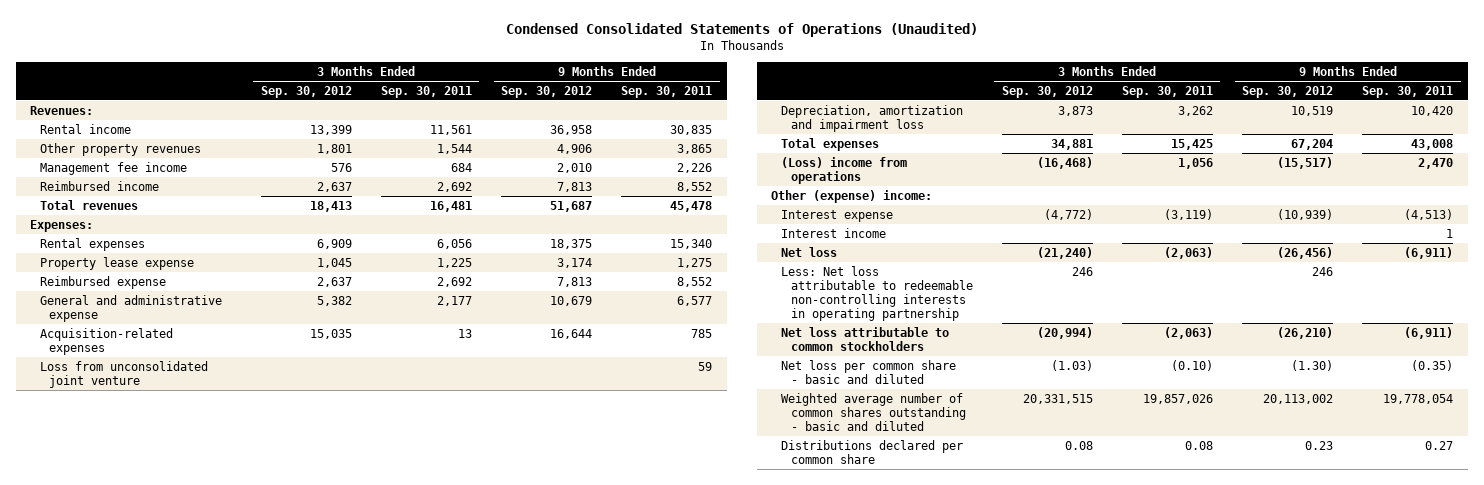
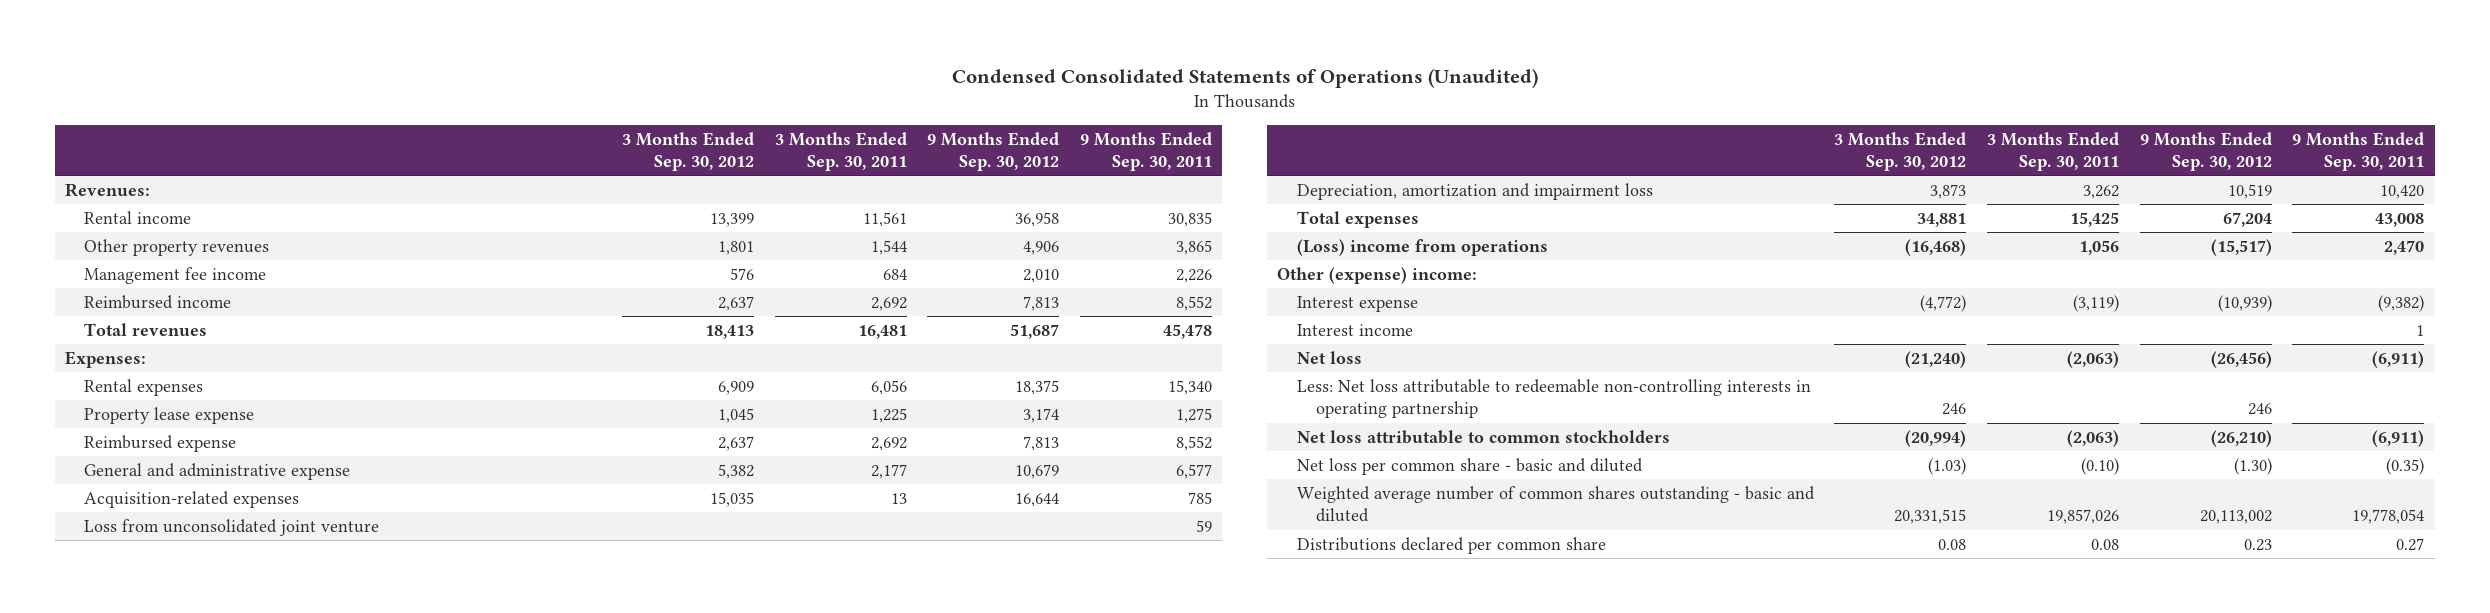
- Interest expense | (4,772) | (3,119) | (10,939) | (4,513)
+ Interest expense | (4,772) | (3,119) | (10,939) | (9,382)

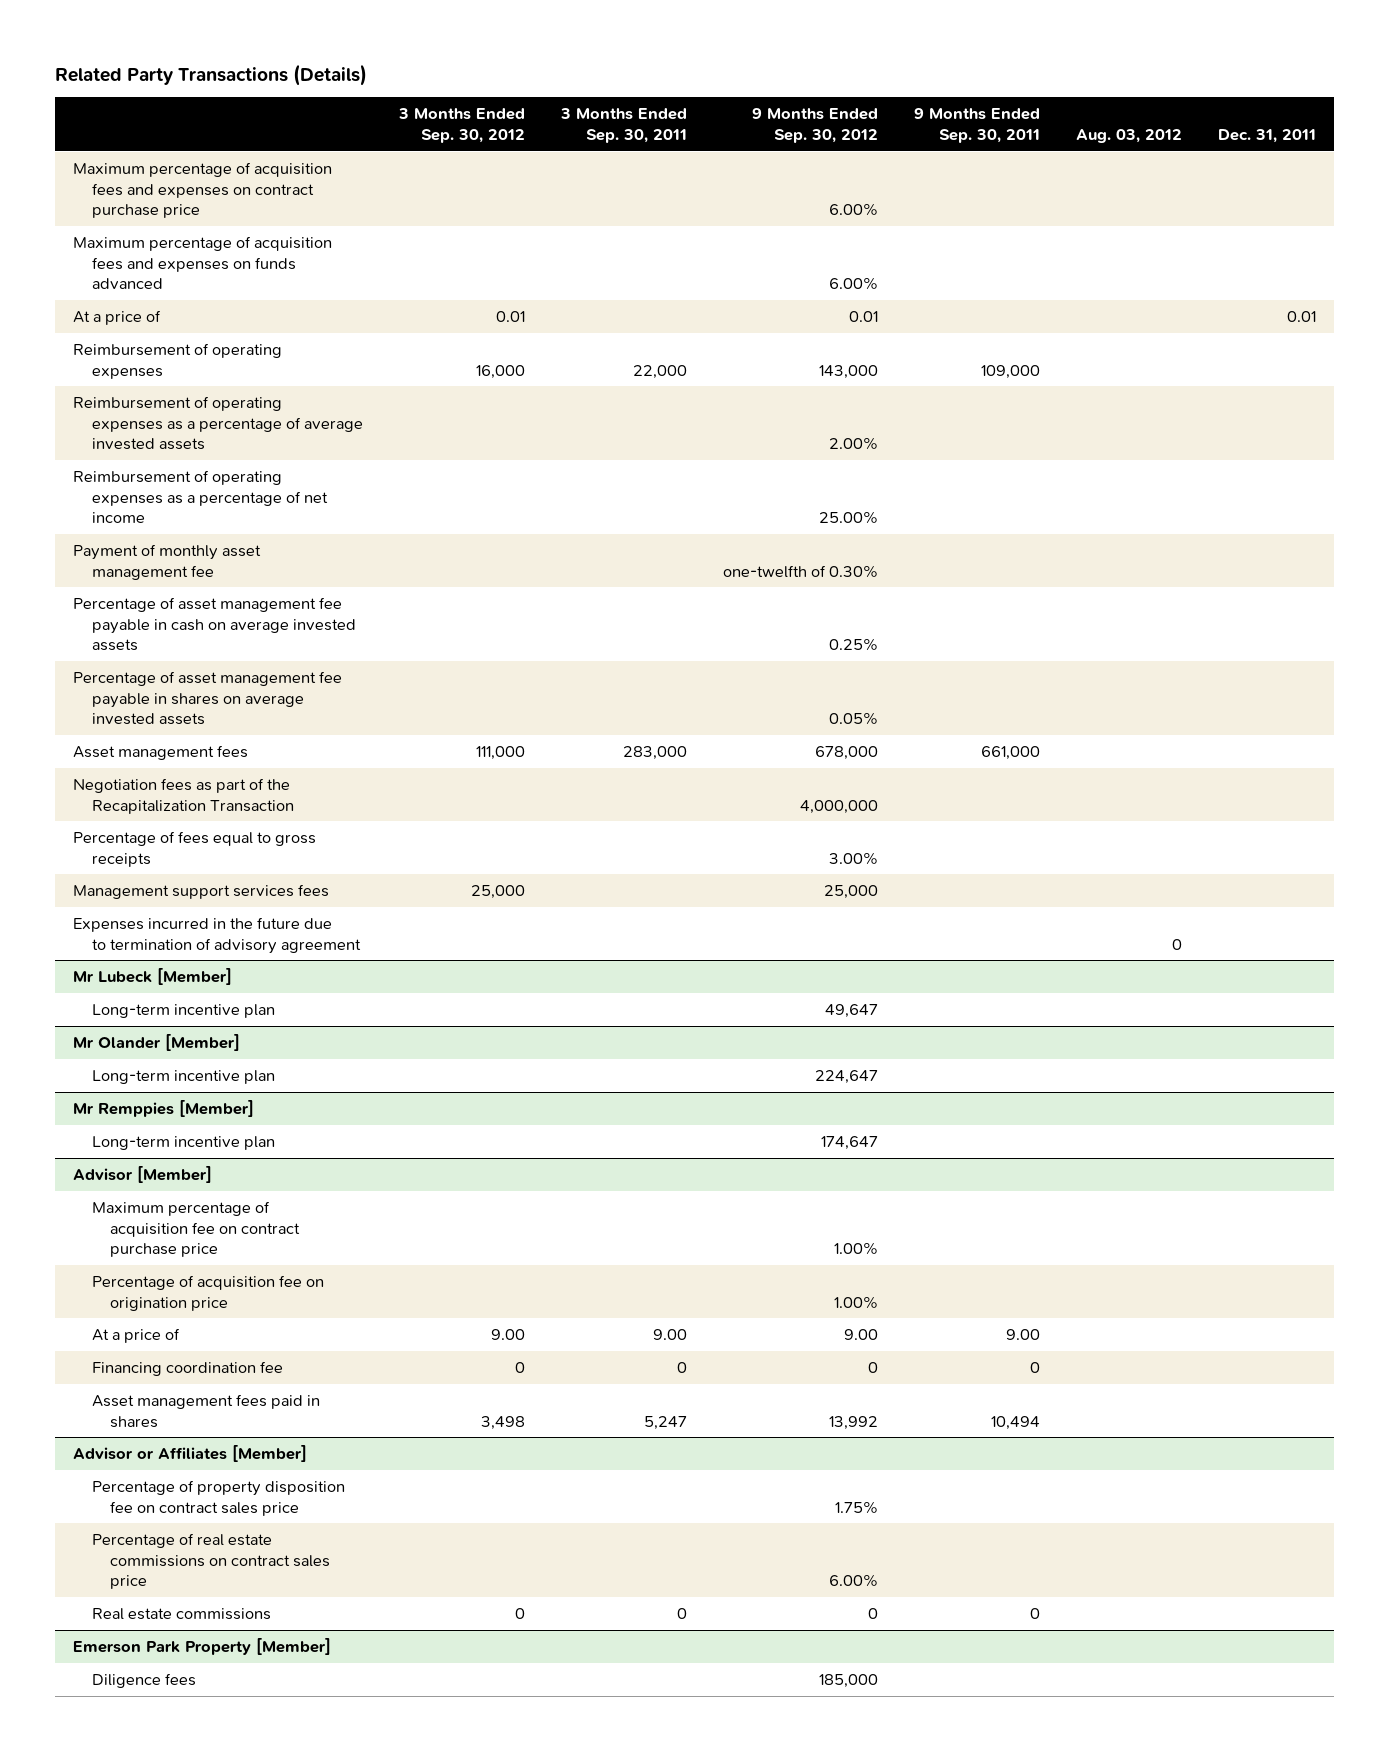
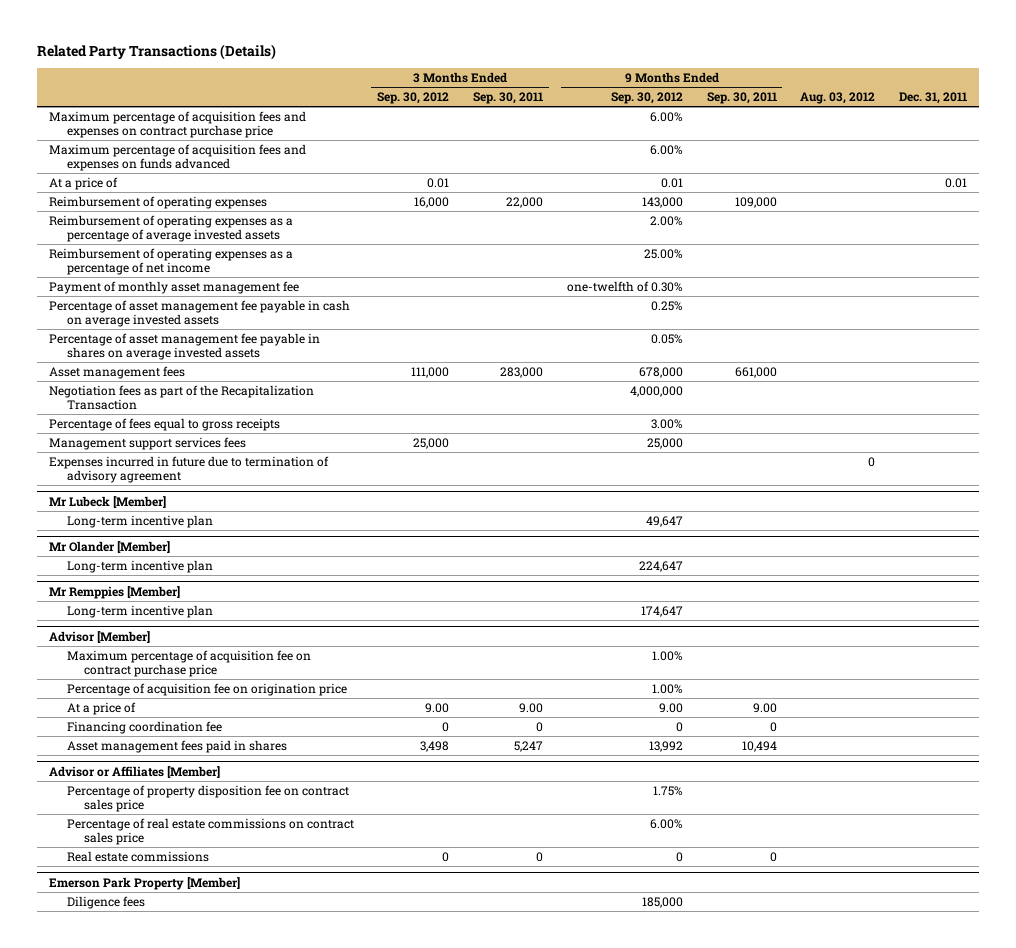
- Expenses incurred in the future due to termination of advisory agreement | | | | | 0 |
+ Expenses incurred in future due to termination of advisory agreement | | | | | 0 |

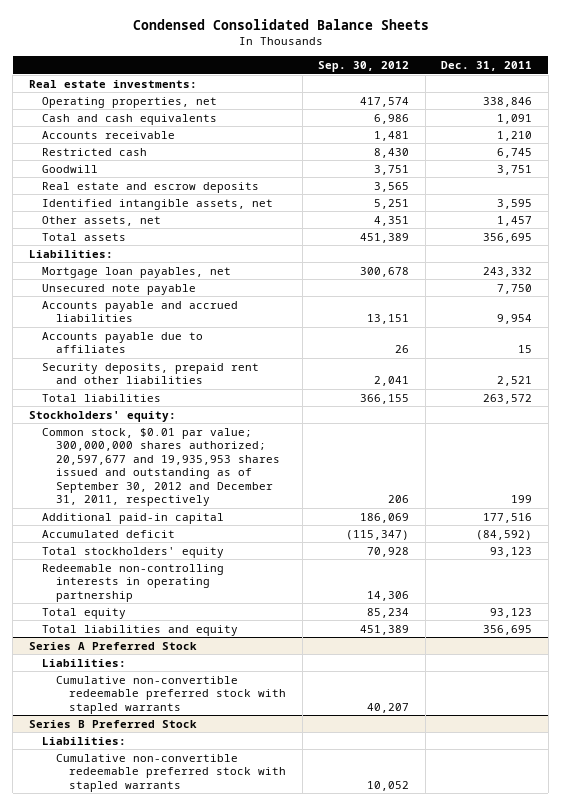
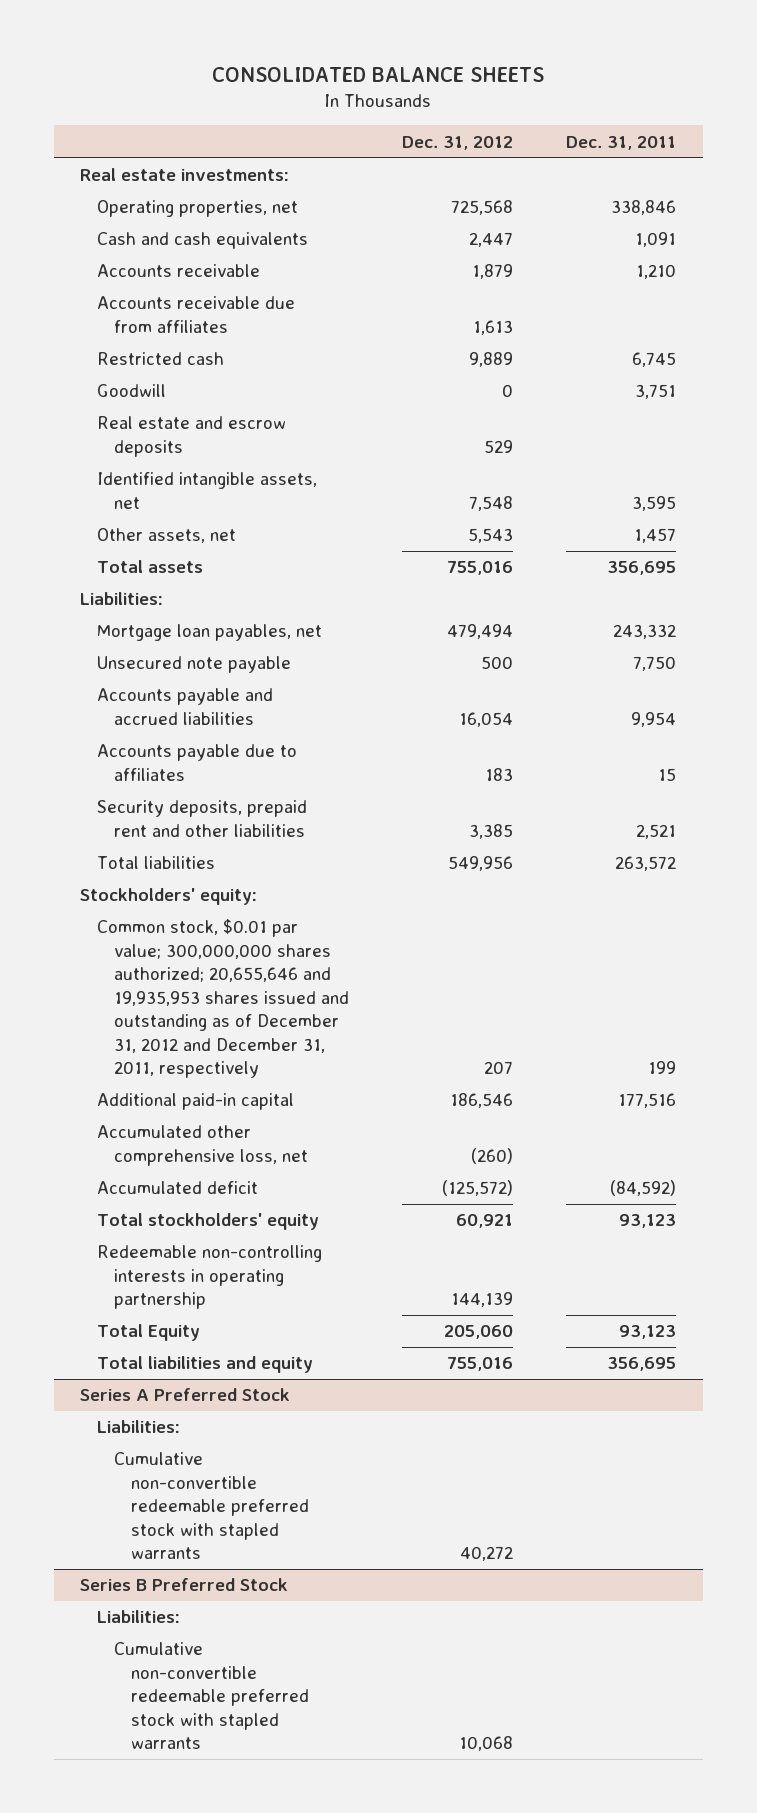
- Condensed Consolidated Balance Sheets
+ CONSOLIDATED BALANCE SHEETS
- | Sep. 30, 2012 | Dec. 31, 2011
+ | Dec. 31, 2012 | Dec. 31, 2011
+ Accounts receivable due from affiliates | 1,613 |
- Common stock, $0.01 par value; 300,000,000 shares authorized; 20,597,677 and 19,935,953 shares issued and outstanding as of September 30, 2012 and December 31, 2011, respectively | 206 | 199
+ Common stock, $0.01 par value; 300,000,000 shares authorized; 20,655,646 and 19,935,953 shares issued and outstanding as of December 31, 2012 and December 31, 2011, respectively | 207 | 199
+ Accumulated other comprehensive loss, net | (260) |
- Total equity | 85,234 | 93,123
+ Total Equity | 205,060 | 93,123

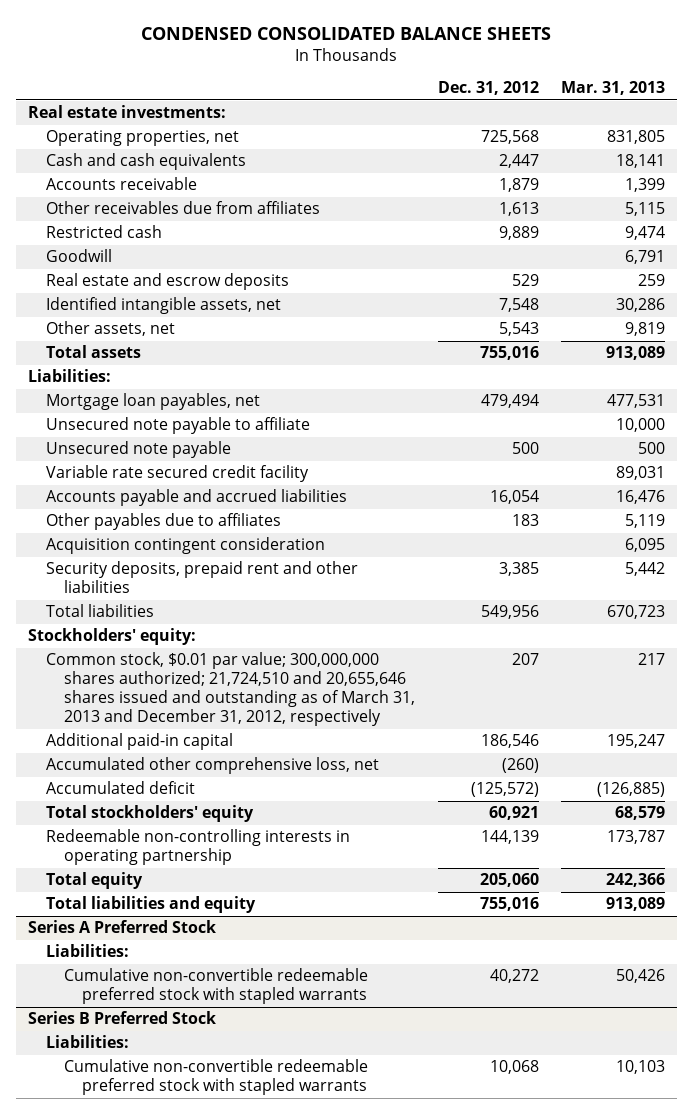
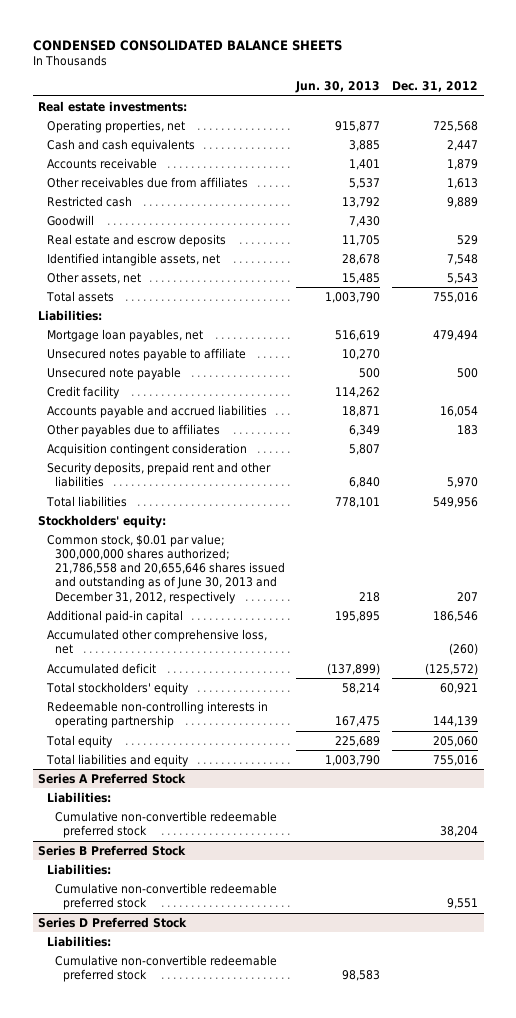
- | Dec. 31, 2012 | Mar. 31, 2013
+ | Jun. 30, 2013 | Dec. 31, 2012
- Unsecured note payable to affiliate | | 10,000
+ Unsecured notes payable to affiliate | 10,270 |
- Variable rate secured credit facility | | 89,031
+ Credit facility | 114,262 |
- Security deposits, prepaid rent and other liabilities | 3,385 | 5,442
+ Security deposits, prepaid rent and other liabilities | 6,840 | 5,970
- Common stock, $0.01 par value; 300,000,000 shares authorized; 21,724,510 and 20,655,646 shares issued and outstanding as of March 31, 2013 and December 31, 2012, respectively | 207 | 217
+ Common stock, $0.01 par value; 300,000,000 shares authorized; 21,786,558 and 20,655,646 shares issued and outstanding as of June 30, 2013 and December 31, 2012, respectively | 218 | 207
@ Series A Preferred Stock
- Cumulative non-convertible redeemable preferred stock with stapled warrants | 40,272 | 50,426
+ Cumulative non-convertible redeemable preferred stock | | 38,204
@ Series B Preferred Stock
- Cumulative non-convertible redeemable preferred stock with stapled warrants | 10,068 | 10,103
+ Cumulative non-convertible redeemable preferred stock | | 9,551
+ Series D Preferred Stock
+ Liabilities:
+ Cumulative non-convertible redeemable preferred stock | 98,583 |

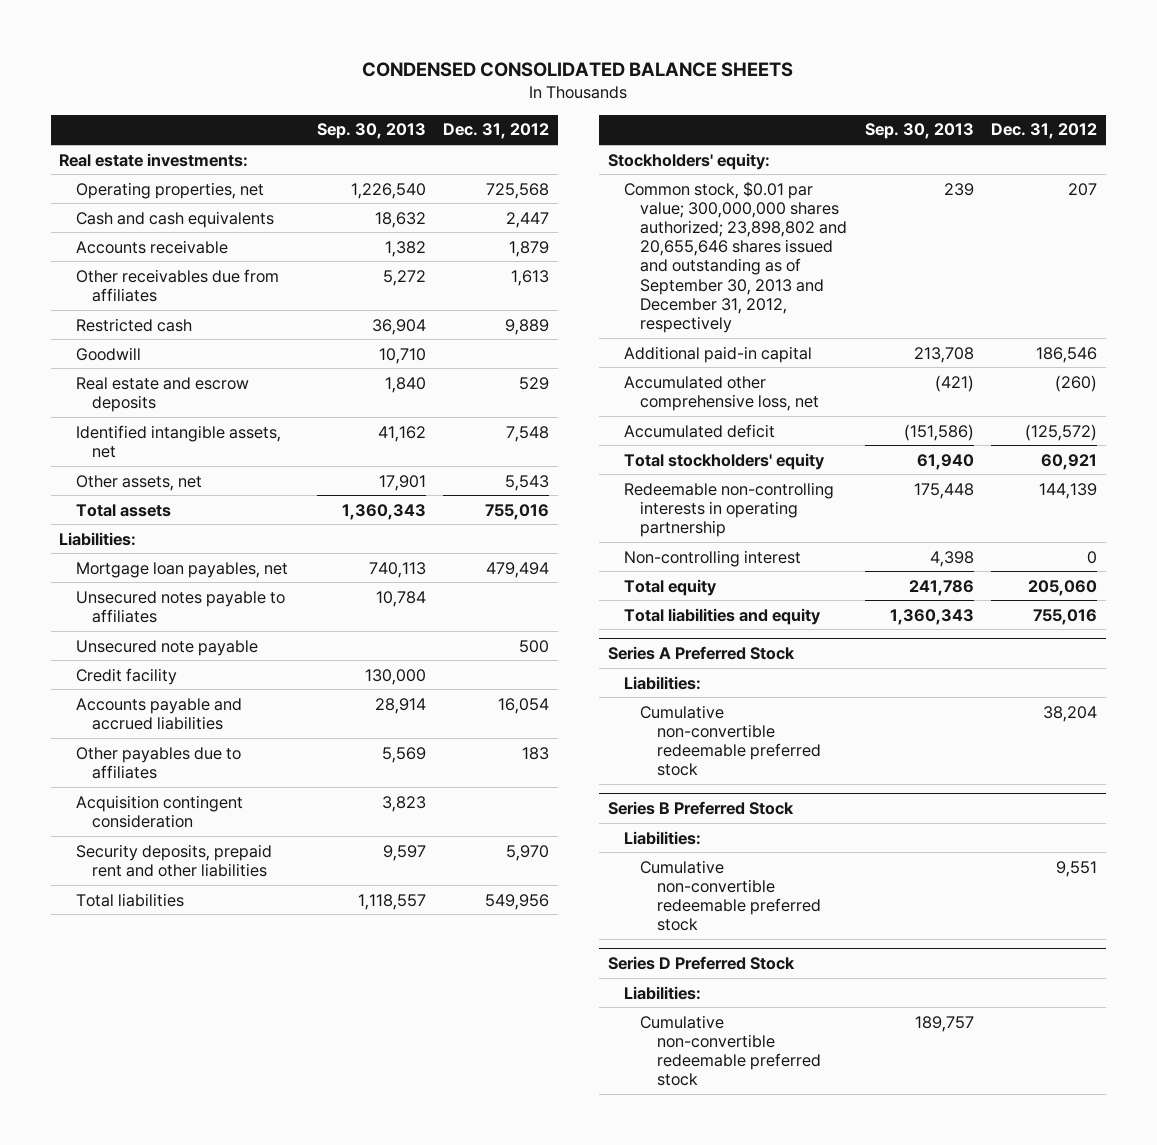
- | Jun. 30, 2013 | Dec. 31, 2012
+ | Sep. 30, 2013 | Dec. 31, 2012
- Unsecured notes payable to affiliate | 10,270 |
+ Unsecured notes payable to affiliates | 10,784 |
- Common stock, $0.01 par value; 300,000,000 shares authorized; 21,786,558 and 20,655,646 shares issued and outstanding as of June 30, 2013 and December 31, 2012, respectively | 218 | 207
+ Common stock, $0.01 par value; 300,000,000 shares authorized; 23,898,802 and 20,655,646 shares issued and outstanding as of September 30, 2013 and December 31, 2012, respectively | 239 | 207
+ Non-controlling interest | 4,398 | 0

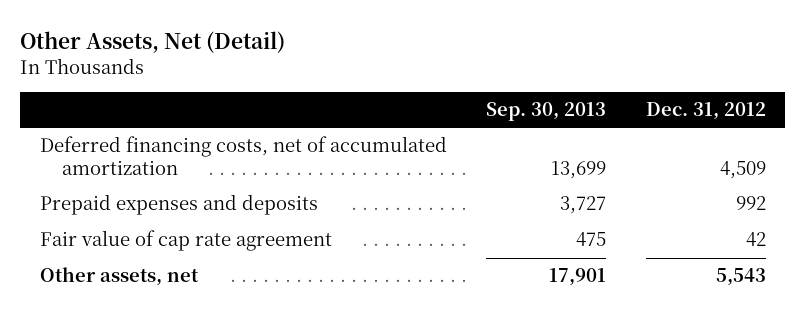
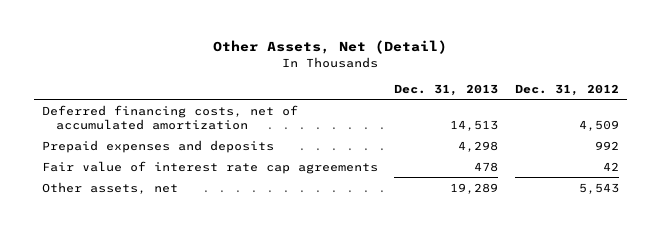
- | Sep. 30, 2013 | Dec. 31, 2012
+ | Dec. 31, 2013 | Dec. 31, 2012
- Fair value of cap rate agreement | 475 | 42
+ Fair value of interest rate cap agreements | 478 | 42

